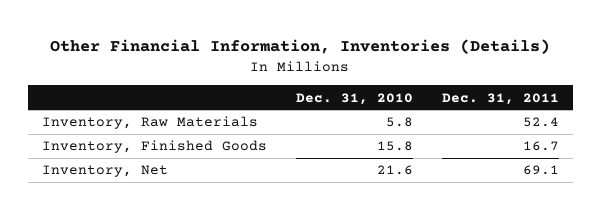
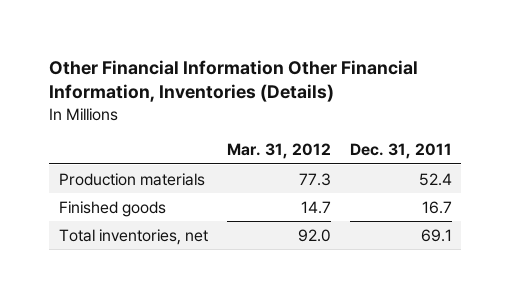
- Other Financial Information, Inventories (Details)
+ Other Financial Information Other Financial Information, Inventories (Details)
- | Dec. 31, 2010 | Dec. 31, 2011
+ | Mar. 31, 2012 | Dec. 31, 2011
- Inventory, Raw Materials | 5.8 | 52.4
- Inventory, Finished Goods | 15.8 | 16.7
- Inventory, Net | 21.6 | 69.1
+ Production materials | 77.3 | 52.4
+ Finished goods | 14.7 | 16.7
+ Total inventories, net | 92.0 | 69.1

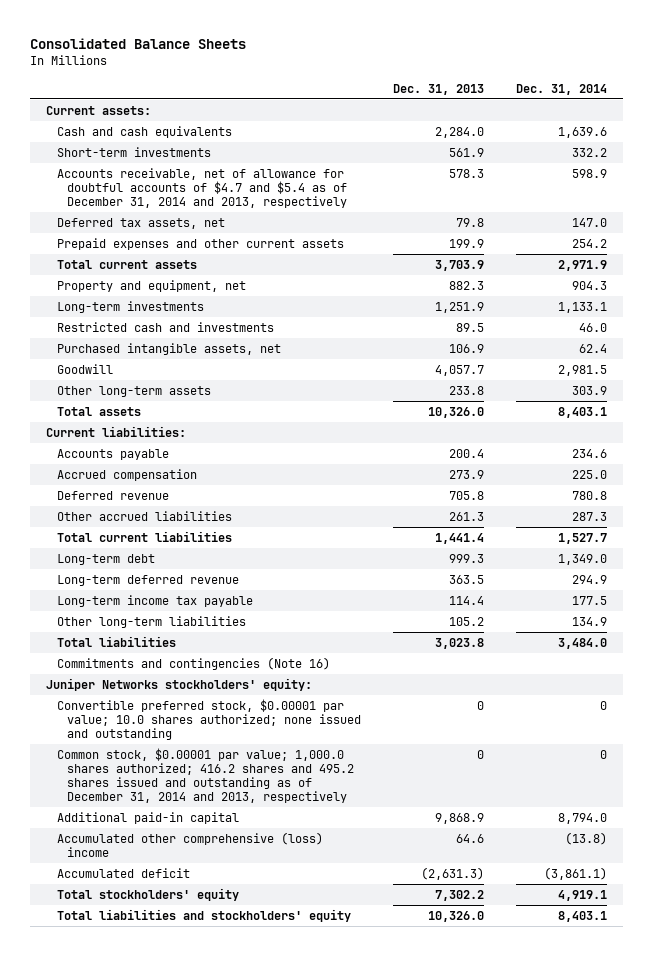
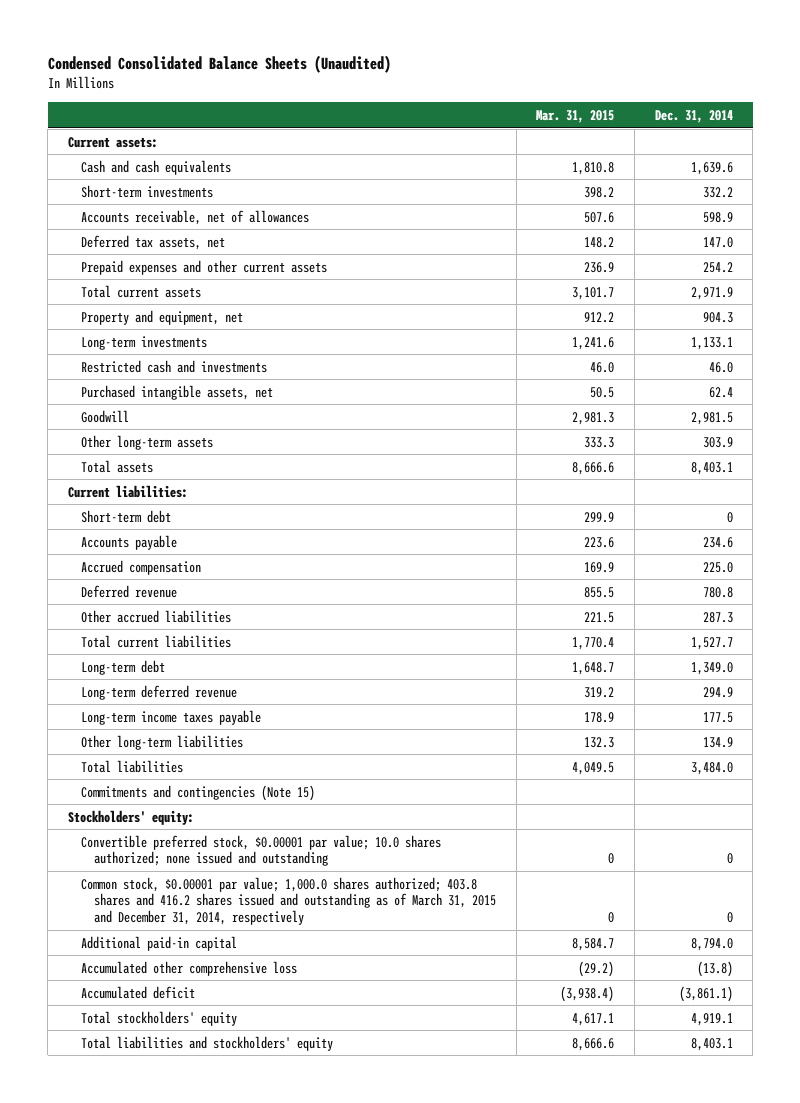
- Consolidated Balance Sheets
+ Condensed Consolidated Balance Sheets (Unaudited)
- | Dec. 31, 2013 | Dec. 31, 2014
+ | Mar. 31, 2015 | Dec. 31, 2014
- Accounts receivable, net of allowance for doubtful accounts of $4.7 and $5.4 as of December 31, 2014 and 2013, respectively | 578.3 | 598.9
+ Accounts receivable, net of allowances | 507.6 | 598.9
+ Short-term debt | 299.9 | 0
- Long-term income tax payable | 114.4 | 177.5
+ Long-term income taxes payable | 178.9 | 177.5
- Commitments and contingencies (Note 16)
- Juniper Networks stockholders' equity:
+ Commitments and contingencies (Note 15)
+ Stockholders' equity:
- Common stock, $0.00001 par value; 1,000.0 shares authorized; 416.2 shares and 495.2 shares issued and outstanding as of December 31, 2014 and 2013, respectively | 0 | 0
+ Common stock, $0.00001 par value; 1,000.0 shares authorized; 403.8 shares and 416.2 shares issued and outstanding as of March 31, 2015 and December 31, 2014, respectively | 0 | 0
- Accumulated other comprehensive (loss) income | 64.6 | (13.8)
+ Accumulated other comprehensive loss | (29.2) | (13.8)

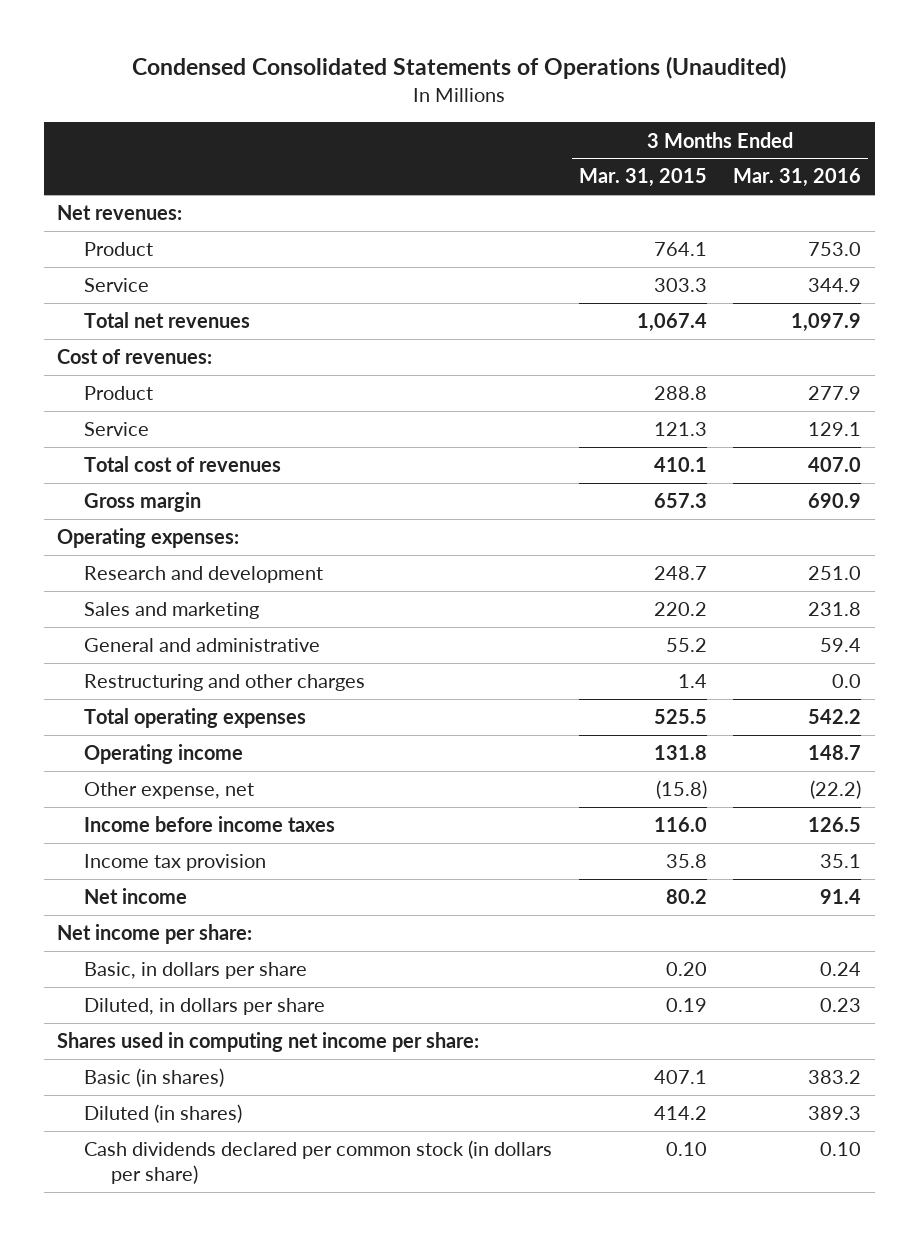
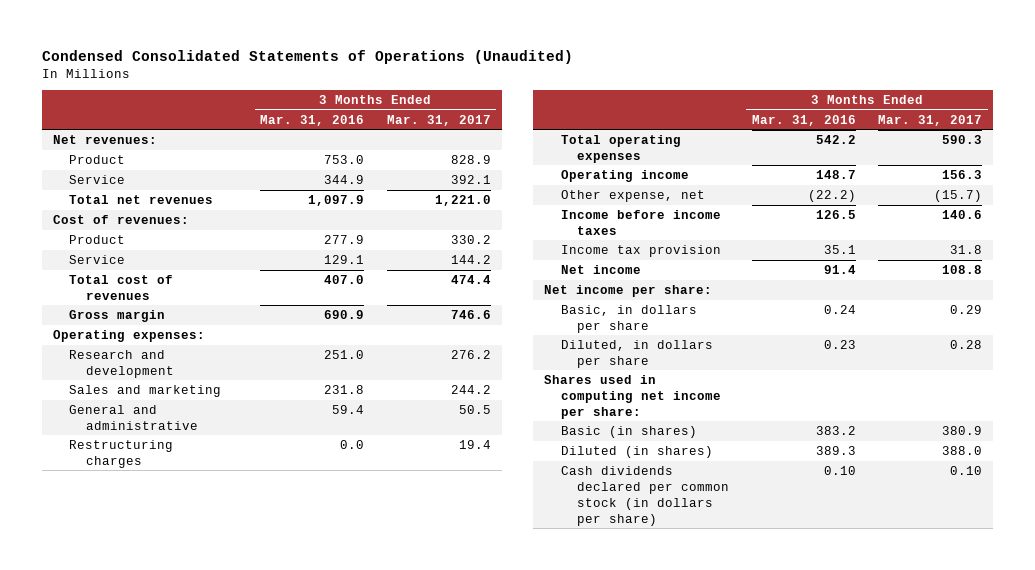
- | 3 Months Ended Mar. 31, 2015 | 3 Months Ended Mar. 31, 2016
+ | 3 Months Ended Mar. 31, 2016 | 3 Months Ended Mar. 31, 2017
- Restructuring and other charges | 1.4 | 0.0
+ Restructuring charges | 0.0 | 19.4

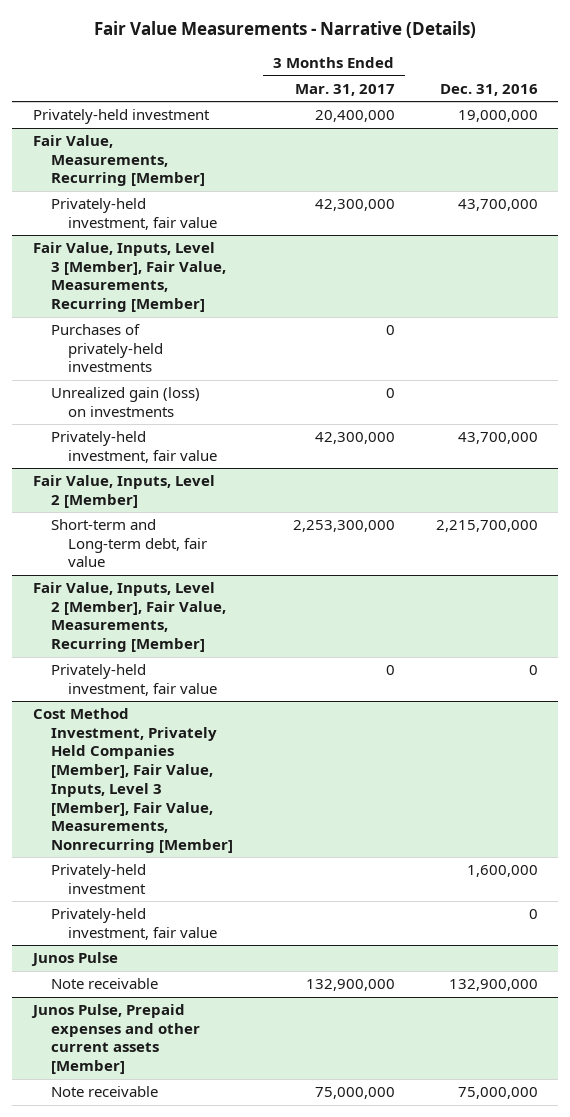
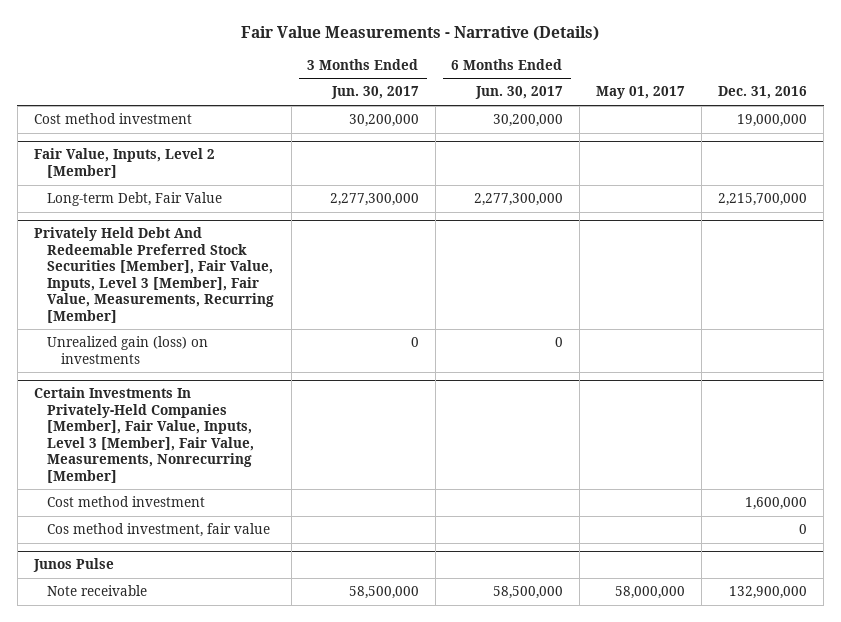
- | 3 Months Ended Mar. 31, 2017 | Dec. 31, 2016
+ | 3 Months Ended Jun. 30, 2017 | 6 Months Ended Jun. 30, 2017 | May 01, 2017 | Dec. 31, 2016
- Privately-held investment | 20,400,000 | 19,000,000
- Fair Value, Measurements, Recurring [Member]
- Privately-held investment, fair value | 42,300,000 | 43,700,000
- Fair Value, Inputs, Level 3 [Member], Fair Value, Measurements, Recurring [Member]
- Purchases of privately-held investments | 0 |
- Unrealized gain (loss) on investments | 0 |
- Privately-held investment, fair value | 42,300,000 | 43,700,000
+ Cost method investment | 30,200,000 | 30,200,000 | | 19,000,000
@ Fair Value, Inputs, Level 2 [Member]
- Short-term and Long-term debt, fair value | 2,253,300,000 | 2,215,700,000
- Fair Value, Inputs, Level 2 [Member], Fair Value, Measurements, Recurring [Member]
- Privately-held investment, fair value | 0 | 0
- Cost Method Investment, Privately Held Companies [Member], Fair Value, Inputs, Level 3 [Member], Fair Value, Measurements, Nonrecurring [Member]
- Privately-held investment | | 1,600,000
- Privately-held investment, fair value | | 0
@ Fair Value, Inputs, Level 2 [Member]
+ Long-term Debt, Fair Value | 2,277,300,000 | 2,277,300,000 | | 2,215,700,000
+ Privately Held Debt And Redeemable Preferred Stock Securities [Member], Fair Value, Inputs, Level 3 [Member], Fair Value, Measurements, Recurring [Member]
+ Unrealized gain (loss) on investments | 0 | 0 | |
+ Certain Investments In Privately-Held Companies [Member], Fair Value, Inputs, Level 3 [Member], Fair Value, Measurements, Nonrecurring [Member]
+ Cost method investment | | | | 1,600,000
+ Cos method investment, fair value | | | | 0
- Junos Pulse, Prepaid expenses and other current assets [Member]
- Note receivable | 75,000,000 | 75,000,000

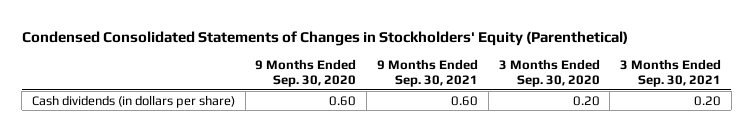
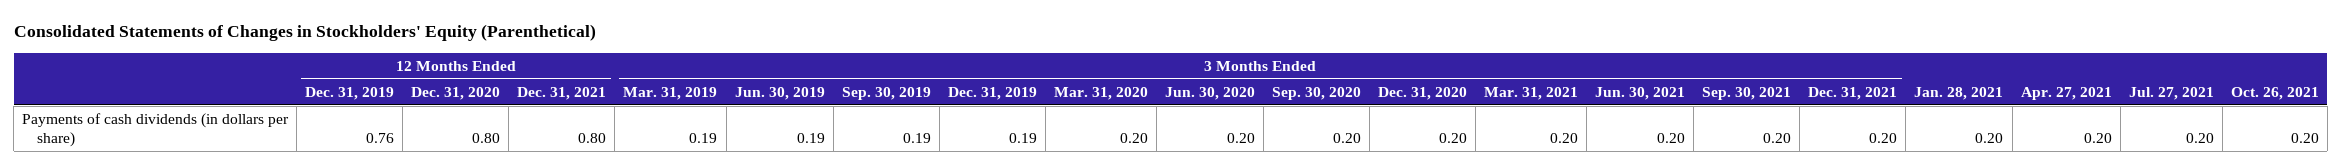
- Condensed Consolidated Statements of Changes in Stockholders' Equity (Parenthetical)
+ Consolidated Statements of Changes in Stockholders' Equity (Parenthetical)
- | 9 Months Ended Sep. 30, 2020 | 9 Months Ended Sep. 30, 2021 | 3 Months Ended Sep. 30, 2020 | 3 Months Ended Sep. 30, 2021
+ | 12 Months Ended Dec. 31, 2019 | 12 Months Ended Dec. 31, 2020 | 12 Months Ended Dec. 31, 2021 | 3 Months Ended Mar. 31, 2019 | 3 Months Ended Jun. 30, 2019 | 3 Months Ended Sep. 30, 2019 | 3 Months Ended Dec. 31, 2019 | 3 Months Ended Mar. 31, 2020 | 3 Months Ended Jun. 30, 2020 | 3 Months Ended Sep. 30, 2020 | 3 Months Ended Dec. 31, 2020 | 3 Months Ended Mar. 31, 2021 | 3 Months Ended Jun. 30, 2021 | 3 Months Ended Sep. 30, 2021 | 3 Months Ended Dec. 31, 2021 | Jan. 28, 2021 | Apr. 27, 2021 | Jul. 27, 2021 | Oct. 26, 2021
- Cash dividends (in dollars per share) | 0.60 | 0.60 | 0.20 | 0.20
+ Payments of cash dividends (in dollars per share) | 0.76 | 0.80 | 0.80 | 0.19 | 0.19 | 0.19 | 0.19 | 0.20 | 0.20 | 0.20 | 0.20 | 0.20 | 0.20 | 0.20 | 0.20 | 0.20 | 0.20 | 0.20 | 0.20

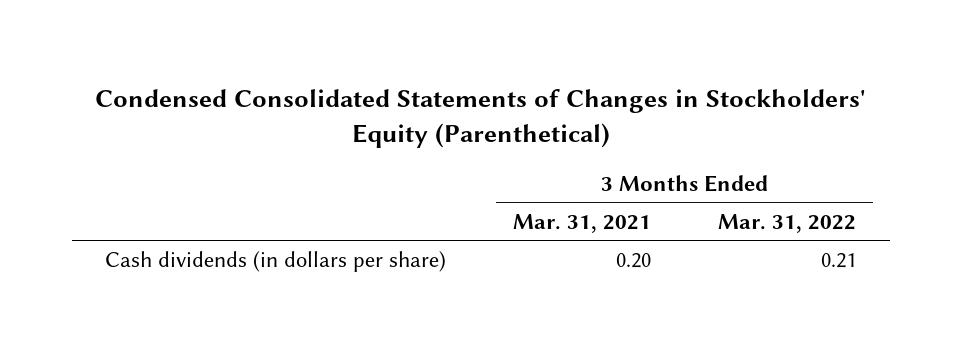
- Consolidated Statements of Changes in Stockholders' Equity (Parenthetical)
+ Condensed Consolidated Statements of Changes in Stockholders' Equity (Parenthetical)
- | 12 Months Ended Dec. 31, 2019 | 12 Months Ended Dec. 31, 2020 | 12 Months Ended Dec. 31, 2021 | 3 Months Ended Mar. 31, 2019 | 3 Months Ended Jun. 30, 2019 | 3 Months Ended Sep. 30, 2019 | 3 Months Ended Dec. 31, 2019 | 3 Months Ended Mar. 31, 2020 | 3 Months Ended Jun. 30, 2020 | 3 Months Ended Sep. 30, 2020 | 3 Months Ended Dec. 31, 2020 | 3 Months Ended Mar. 31, 2021 | 3 Months Ended Jun. 30, 2021 | 3 Months Ended Sep. 30, 2021 | 3 Months Ended Dec. 31, 2021 | Jan. 28, 2021 | Apr. 27, 2021 | Jul. 27, 2021 | Oct. 26, 2021
+ | 3 Months Ended Mar. 31, 2021 | 3 Months Ended Mar. 31, 2022
- Payments of cash dividends (in dollars per share) | 0.76 | 0.80 | 0.80 | 0.19 | 0.19 | 0.19 | 0.19 | 0.20 | 0.20 | 0.20 | 0.20 | 0.20 | 0.20 | 0.20 | 0.20 | 0.20 | 0.20 | 0.20 | 0.20
+ Cash dividends (in dollars per share) | 0.20 | 0.21

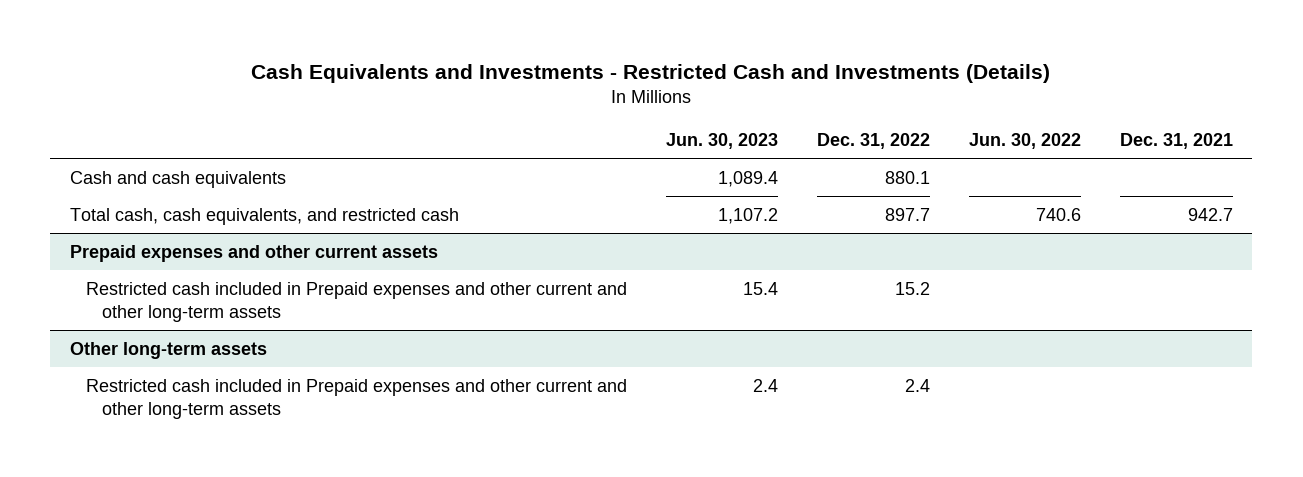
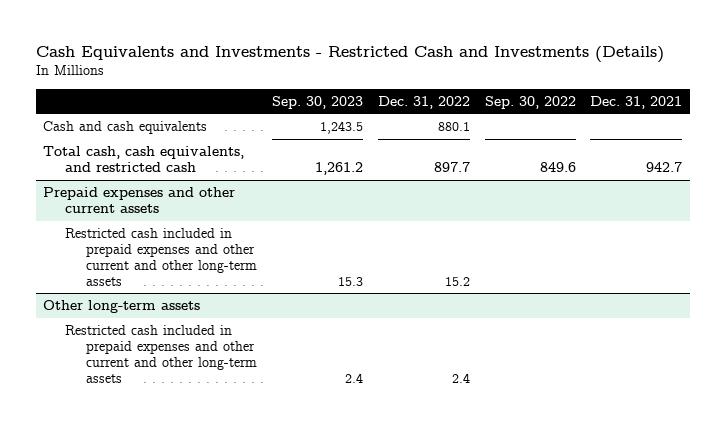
- | Jun. 30, 2023 | Dec. 31, 2022 | Jun. 30, 2022 | Dec. 31, 2021
+ | Sep. 30, 2023 | Dec. 31, 2022 | Sep. 30, 2022 | Dec. 31, 2021
@ Prepaid expenses and other current assets
- Restricted cash included in Prepaid expenses and other current and other long-term assets | 15.4 | 15.2 | |
+ Restricted cash included in prepaid expenses and other current and other long-term assets | 15.3 | 15.2 | |
@ Other long-term assets
- Restricted cash included in Prepaid expenses and other current and other long-term assets | 2.4 | 2.4 | |
+ Restricted cash included in prepaid expenses and other current and other long-term assets | 2.4 | 2.4 | |

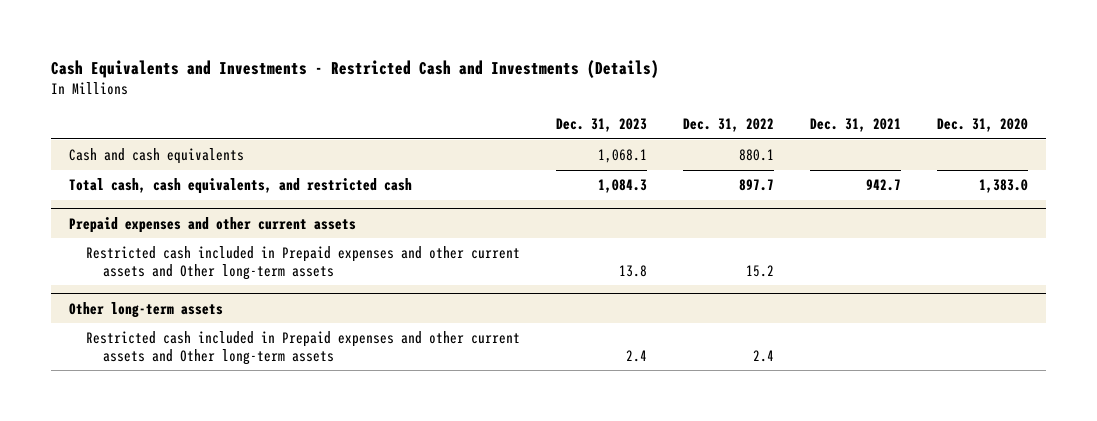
- | Sep. 30, 2023 | Dec. 31, 2022 | Sep. 30, 2022 | Dec. 31, 2021
+ | Dec. 31, 2023 | Dec. 31, 2022 | Dec. 31, 2021 | Dec. 31, 2020
@ Prepaid expenses and other current assets
- Restricted cash included in prepaid expenses and other current and other long-term assets | 15.3 | 15.2 | |
+ Restricted cash included in Prepaid expenses and other current assets and Other long-term assets | 13.8 | 15.2 | |
@ Other long-term assets
- Restricted cash included in prepaid expenses and other current and other long-term assets | 2.4 | 2.4 | |
+ Restricted cash included in Prepaid expenses and other current assets and Other long-term assets | 2.4 | 2.4 | |

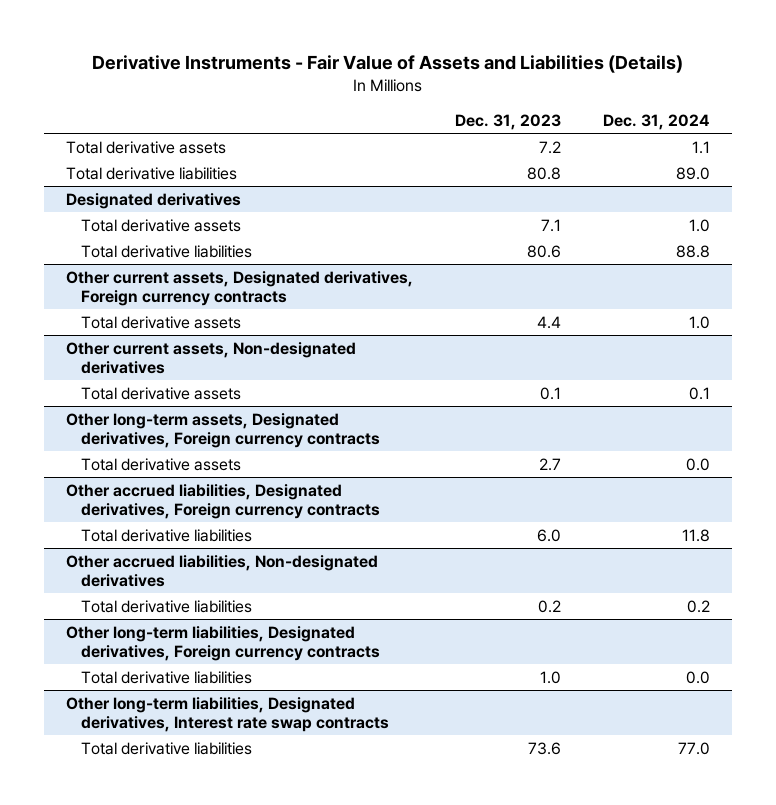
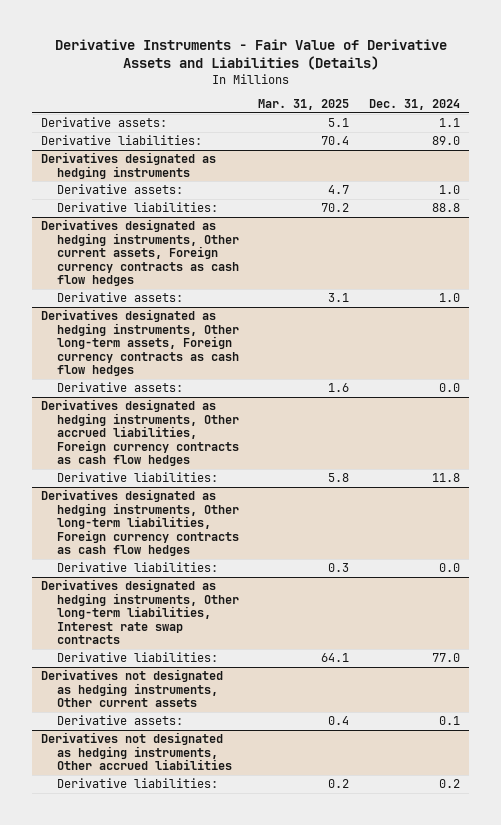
- Derivative Instruments - Fair Value of Assets and Liabilities (Details)
+ Derivative Instruments - Fair Value of Derivative Assets and Liabilities (Details)
- | Dec. 31, 2023 | Dec. 31, 2024
+ | Mar. 31, 2025 | Dec. 31, 2024
- Total derivative assets | 7.2 | 1.1
- Total derivative liabilities | 80.8 | 89.0
- Designated derivatives
- Total derivative assets | 7.1 | 1.0
- Total derivative liabilities | 80.6 | 88.8
- Other current assets, Designated derivatives, Foreign currency contracts
- Total derivative assets | 4.4 | 1.0
- Other current assets, Non-designated derivatives
- Total derivative assets | 0.1 | 0.1
- Other long-term assets, Designated derivatives, Foreign currency contracts
- Total derivative assets | 2.7 | 0.0
- Other accrued liabilities, Designated derivatives, Foreign currency contracts
- Total derivative liabilities | 6.0 | 11.8
- Other accrued liabilities, Non-designated derivatives
- Total derivative liabilities | 0.2 | 0.2
- Other long-term liabilities, Designated derivatives, Foreign currency contracts
- Total derivative liabilities | 1.0 | 0.0
- Other long-term liabilities, Designated derivatives, Interest rate swap contracts
- Total derivative liabilities | 73.6 | 77.0
+ Derivative assets: | 5.1 | 1.1
+ Derivative liabilities: | 70.4 | 89.0
+ Derivatives designated as hedging instruments
+ Derivative assets: | 4.7 | 1.0
+ Derivative liabilities: | 70.2 | 88.8
+ Derivatives designated as hedging instruments, Other current assets, Foreign currency contracts as cash flow hedges
+ Derivative assets: | 3.1 | 1.0
+ Derivatives designated as hedging instruments, Other long-term assets, Foreign currency contracts as cash flow hedges
+ Derivative assets: | 1.6 | 0.0
+ Derivatives designated as hedging instruments, Other accrued liabilities, Foreign currency contracts as cash flow hedges
+ Derivative liabilities: | 5.8 | 11.8
+ Derivatives designated as hedging instruments, Other long-term liabilities, Foreign currency contracts as cash flow hedges
+ Derivative liabilities: | 0.3 | 0.0
+ Derivatives designated as hedging instruments, Other long-term liabilities, Interest rate swap contracts
+ Derivative liabilities: | 64.1 | 77.0
+ Derivatives not designated as hedging instruments, Other current assets
+ Derivative assets: | 0.4 | 0.1
+ Derivatives not designated as hedging instruments, Other accrued liabilities
+ Derivative liabilities: | 0.2 | 0.2

